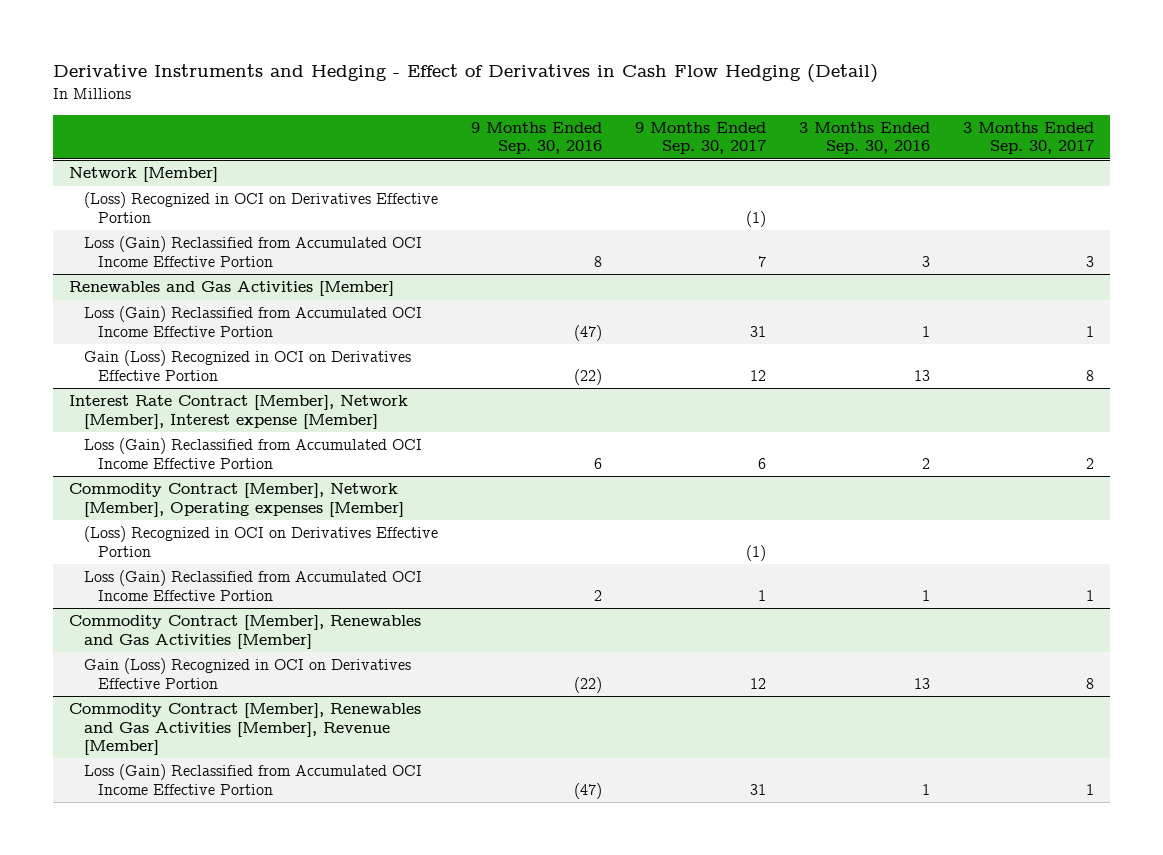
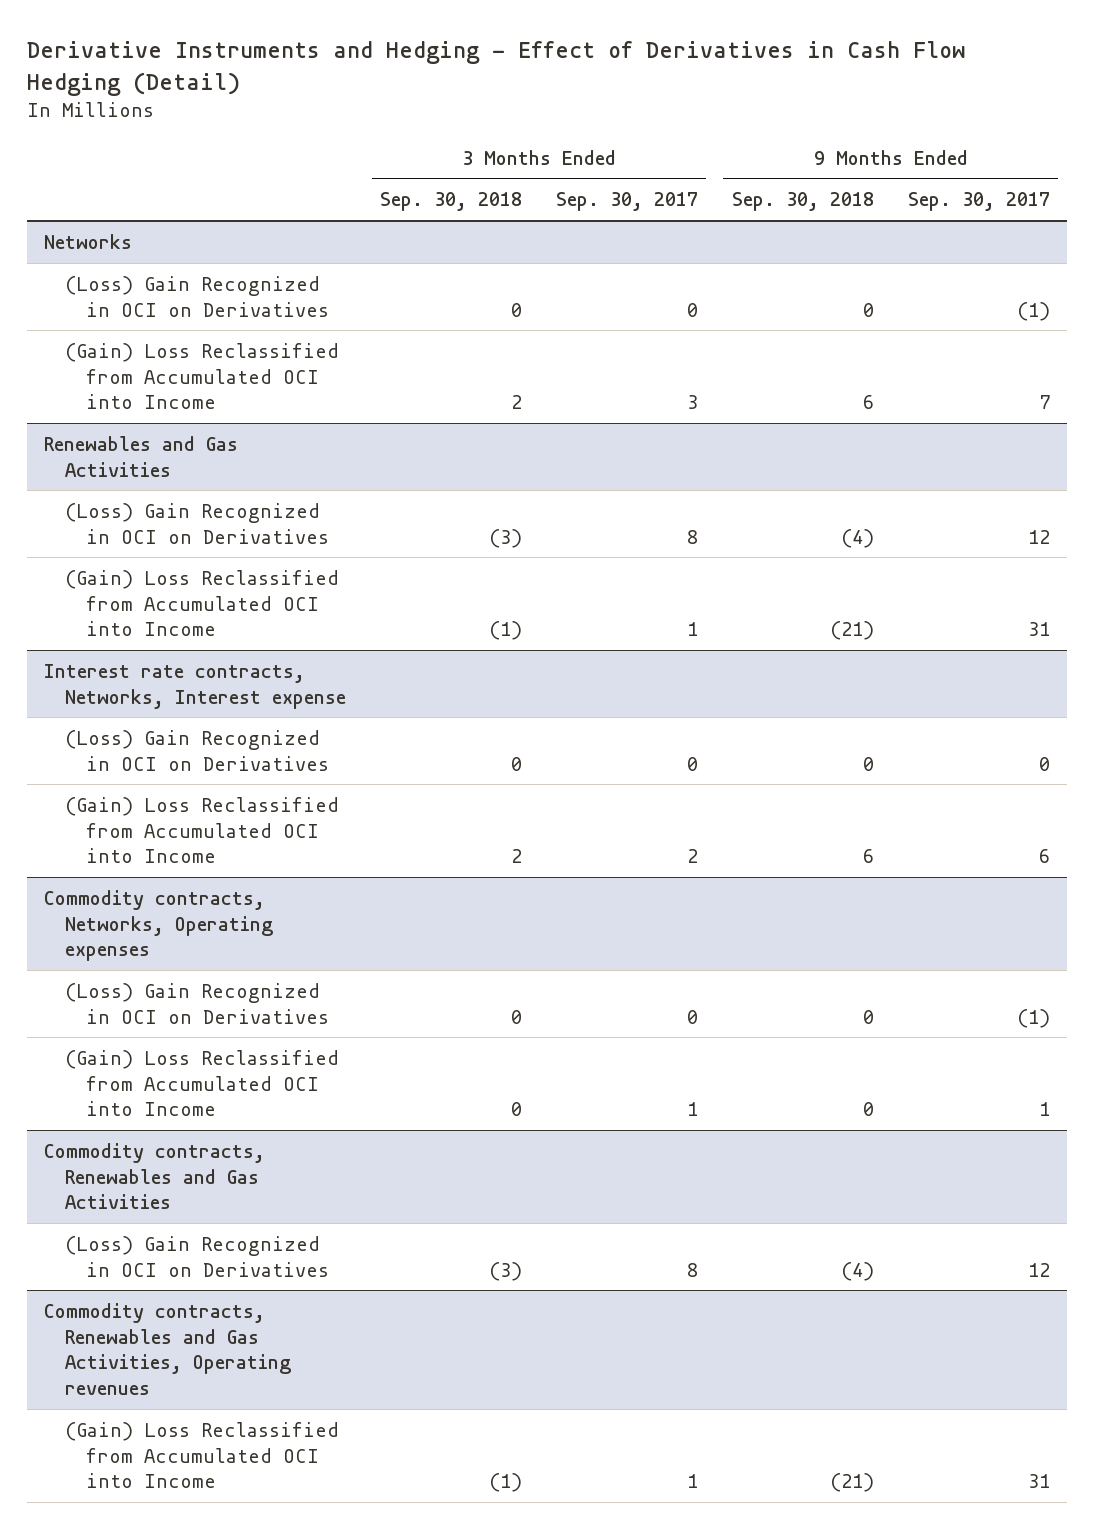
- | 9 Months Ended Sep. 30, 2016 | 9 Months Ended Sep. 30, 2017 | 3 Months Ended Sep. 30, 2016 | 3 Months Ended Sep. 30, 2017
+ | 3 Months Ended Sep. 30, 2018 | 3 Months Ended Sep. 30, 2017 | 9 Months Ended Sep. 30, 2018 | 9 Months Ended Sep. 30, 2017
- Network [Member]
- (Loss) Recognized in OCI on Derivatives Effective Portion | | (1) | |
- Loss (Gain) Reclassified from Accumulated OCI Income Effective Portion | 8 | 7 | 3 | 3
- Renewables and Gas Activities [Member]
- Loss (Gain) Reclassified from Accumulated OCI Income Effective Portion | (47) | 31 | 1 | 1
- Gain (Loss) Recognized in OCI on Derivatives Effective Portion | (22) | 12 | 13 | 8
- Interest Rate Contract [Member], Network [Member], Interest expense [Member]
- Loss (Gain) Reclassified from Accumulated OCI Income Effective Portion | 6 | 6 | 2 | 2
- Commodity Contract [Member], Network [Member], Operating expenses [Member]
- (Loss) Recognized in OCI on Derivatives Effective Portion | | (1) | |
- Loss (Gain) Reclassified from Accumulated OCI Income Effective Portion | 2 | 1 | 1 | 1
- Commodity Contract [Member], Renewables and Gas Activities [Member]
- Gain (Loss) Recognized in OCI on Derivatives Effective Portion | (22) | 12 | 13 | 8
- Commodity Contract [Member], Renewables and Gas Activities [Member], Revenue [Member]
- Loss (Gain) Reclassified from Accumulated OCI Income Effective Portion | (47) | 31 | 1 | 1
+ Networks
+ (Loss) Gain Recognized in OCI on Derivatives | 0 | 0 | 0 | (1)
+ (Gain) Loss Reclassified from Accumulated OCI into Income | 2 | 3 | 6 | 7
+ Renewables and Gas Activities
+ (Loss) Gain Recognized in OCI on Derivatives | (3) | 8 | (4) | 12
+ (Gain) Loss Reclassified from Accumulated OCI into Income | (1) | 1 | (21) | 31
+ Interest rate contracts, Networks, Interest expense
+ (Loss) Gain Recognized in OCI on Derivatives | 0 | 0 | 0 | 0
+ (Gain) Loss Reclassified from Accumulated OCI into Income | 2 | 2 | 6 | 6
+ Commodity contracts, Networks, Operating expenses
+ (Loss) Gain Recognized in OCI on Derivatives | 0 | 0 | 0 | (1)
+ (Gain) Loss Reclassified from Accumulated OCI into Income | 0 | 1 | 0 | 1
+ Commodity contracts, Renewables and Gas Activities
+ (Loss) Gain Recognized in OCI on Derivatives | (3) | 8 | (4) | 12
+ Commodity contracts, Renewables and Gas Activities, Operating revenues
+ (Gain) Loss Reclassified from Accumulated OCI into Income | (1) | 1 | (21) | 31

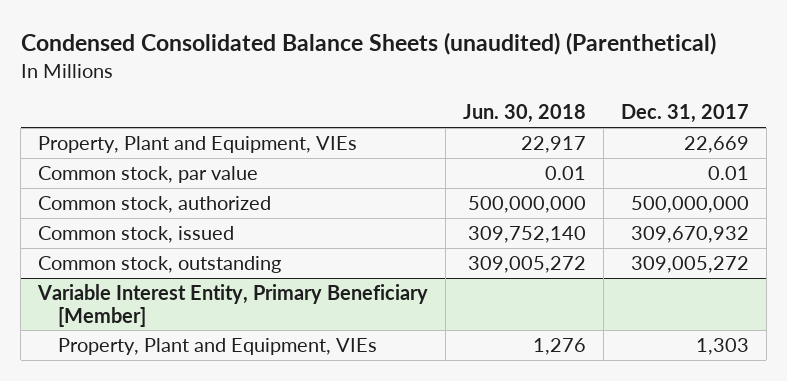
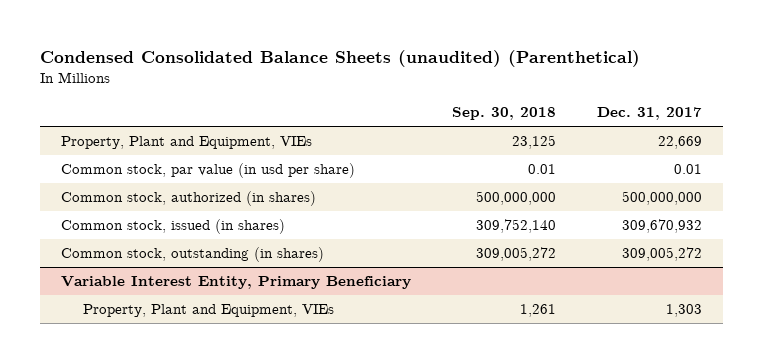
- | Jun. 30, 2018 | Dec. 31, 2017
+ | Sep. 30, 2018 | Dec. 31, 2017
- Common stock, par value | 0.01 | 0.01
- Common stock, authorized | 500,000,000 | 500,000,000
- Common stock, issued | 309,752,140 | 309,670,932
- Common stock, outstanding | 309,005,272 | 309,005,272
- Variable Interest Entity, Primary Beneficiary [Member]
+ Common stock, par value (in usd per share) | 0.01 | 0.01
+ Common stock, authorized (in shares) | 500,000,000 | 500,000,000
+ Common stock, issued (in shares) | 309,752,140 | 309,670,932
+ Common stock, outstanding (in shares) | 309,005,272 | 309,005,272
+ Variable Interest Entity, Primary Beneficiary

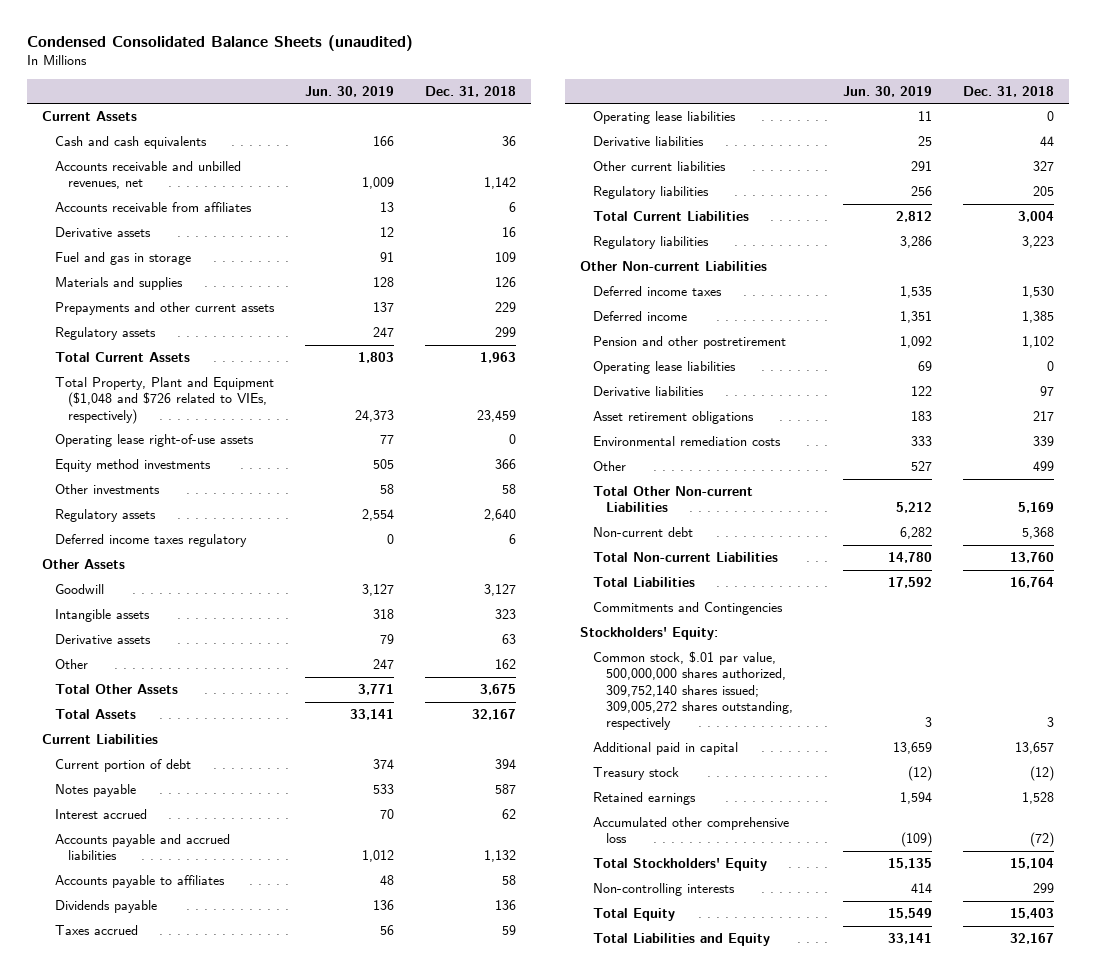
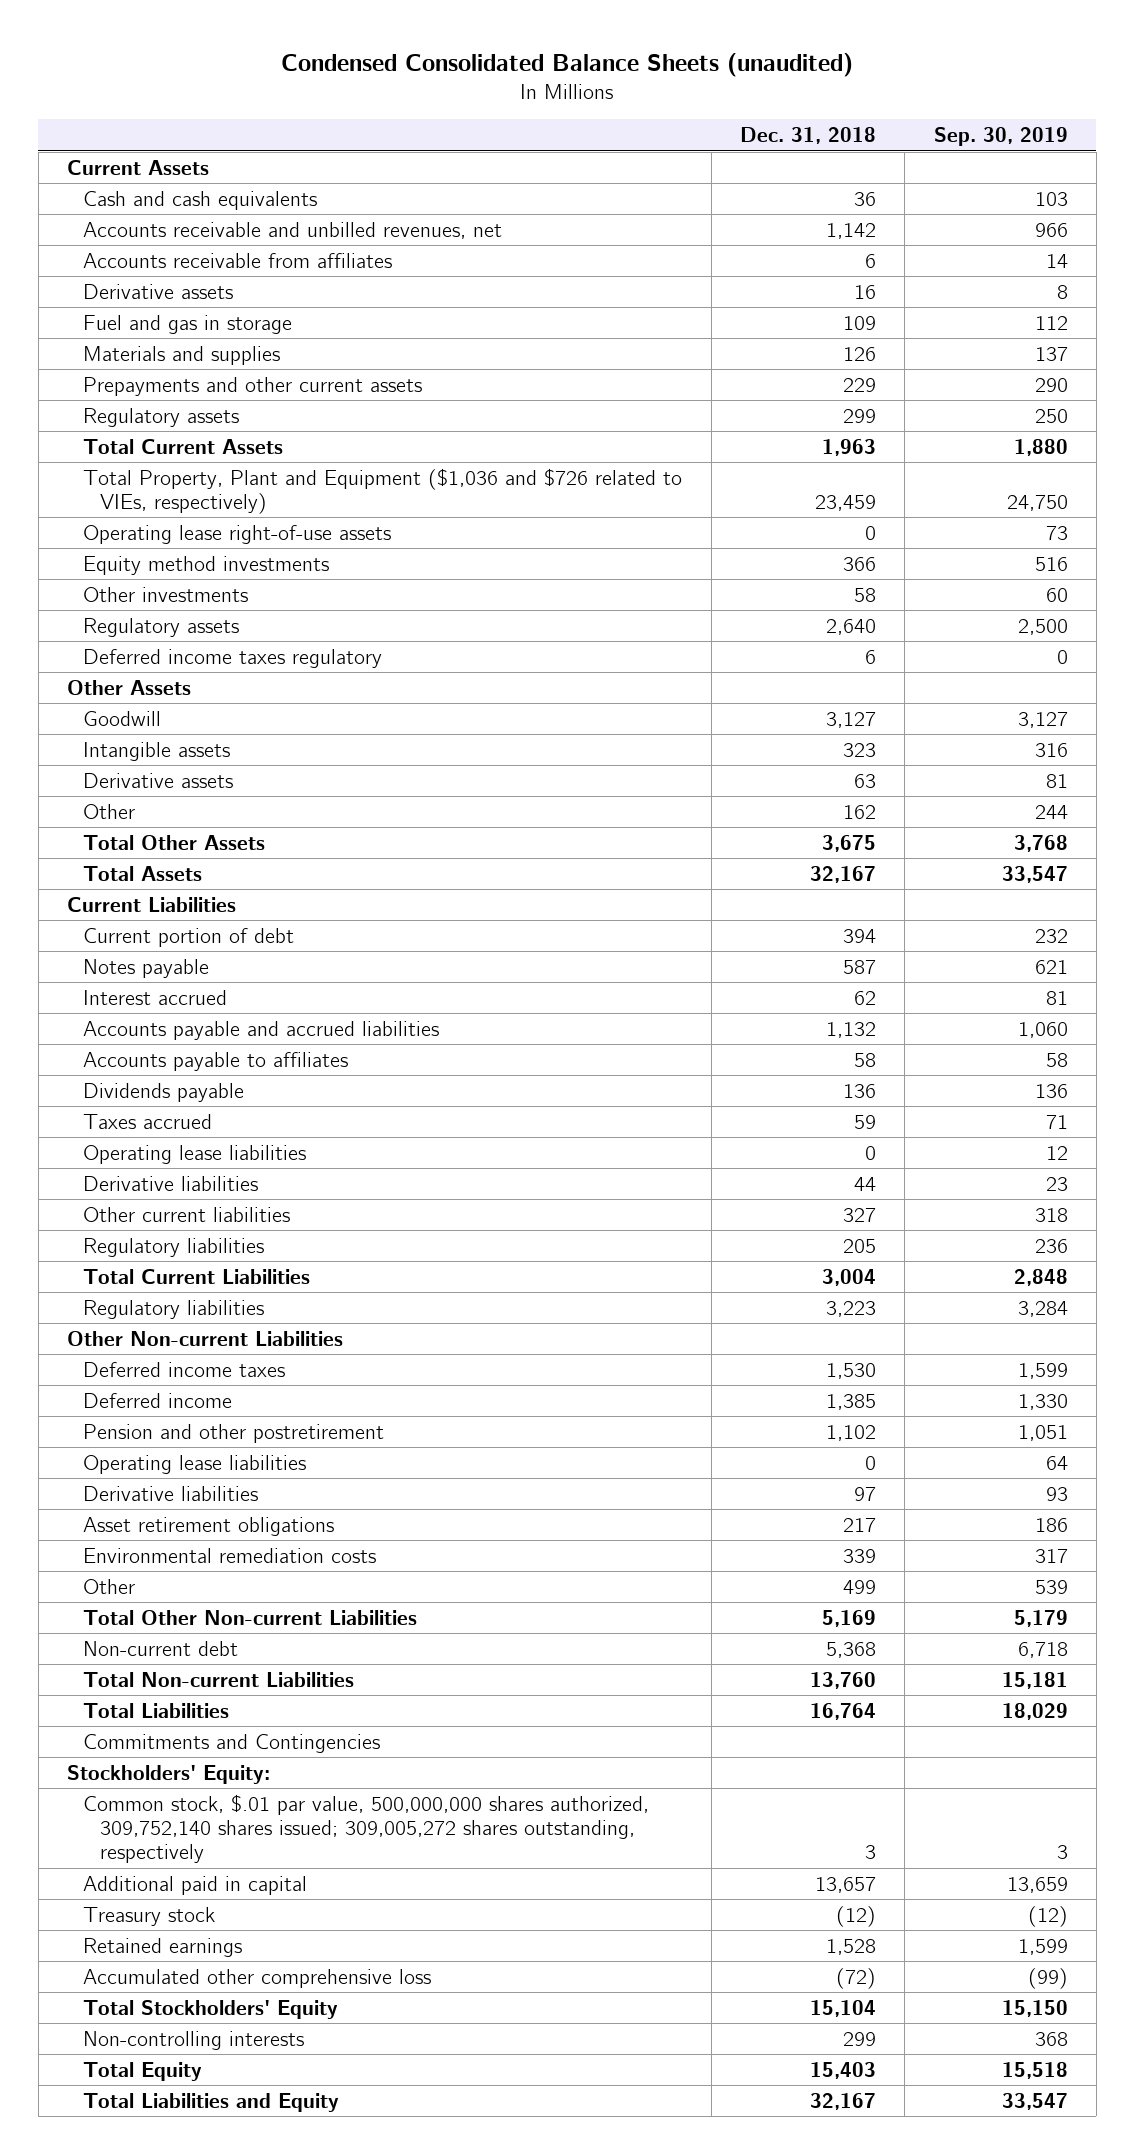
- | Jun. 30, 2019 | Dec. 31, 2018
+ | Dec. 31, 2018 | Sep. 30, 2019
- Total Property, Plant and Equipment ($1,048 and $726 related to VIEs, respectively) | 24,373 | 23,459
+ Total Property, Plant and Equipment ($1,036 and $726 related to VIEs, respectively) | 23,459 | 24,750

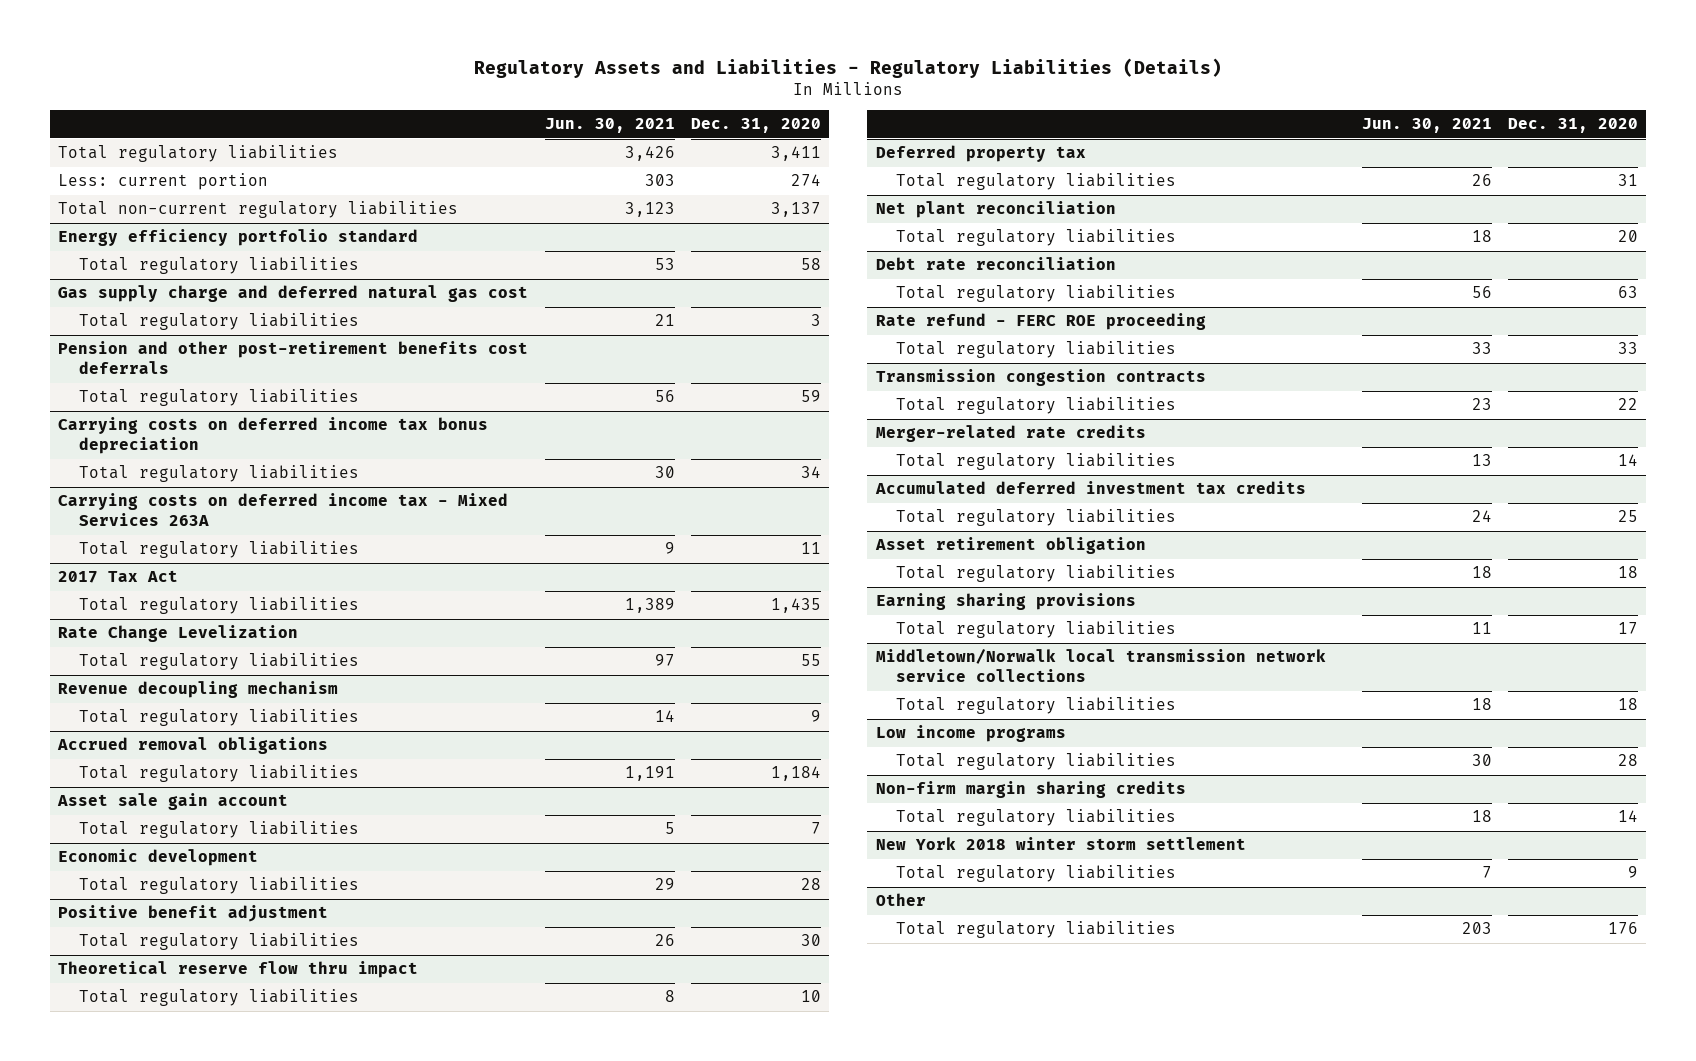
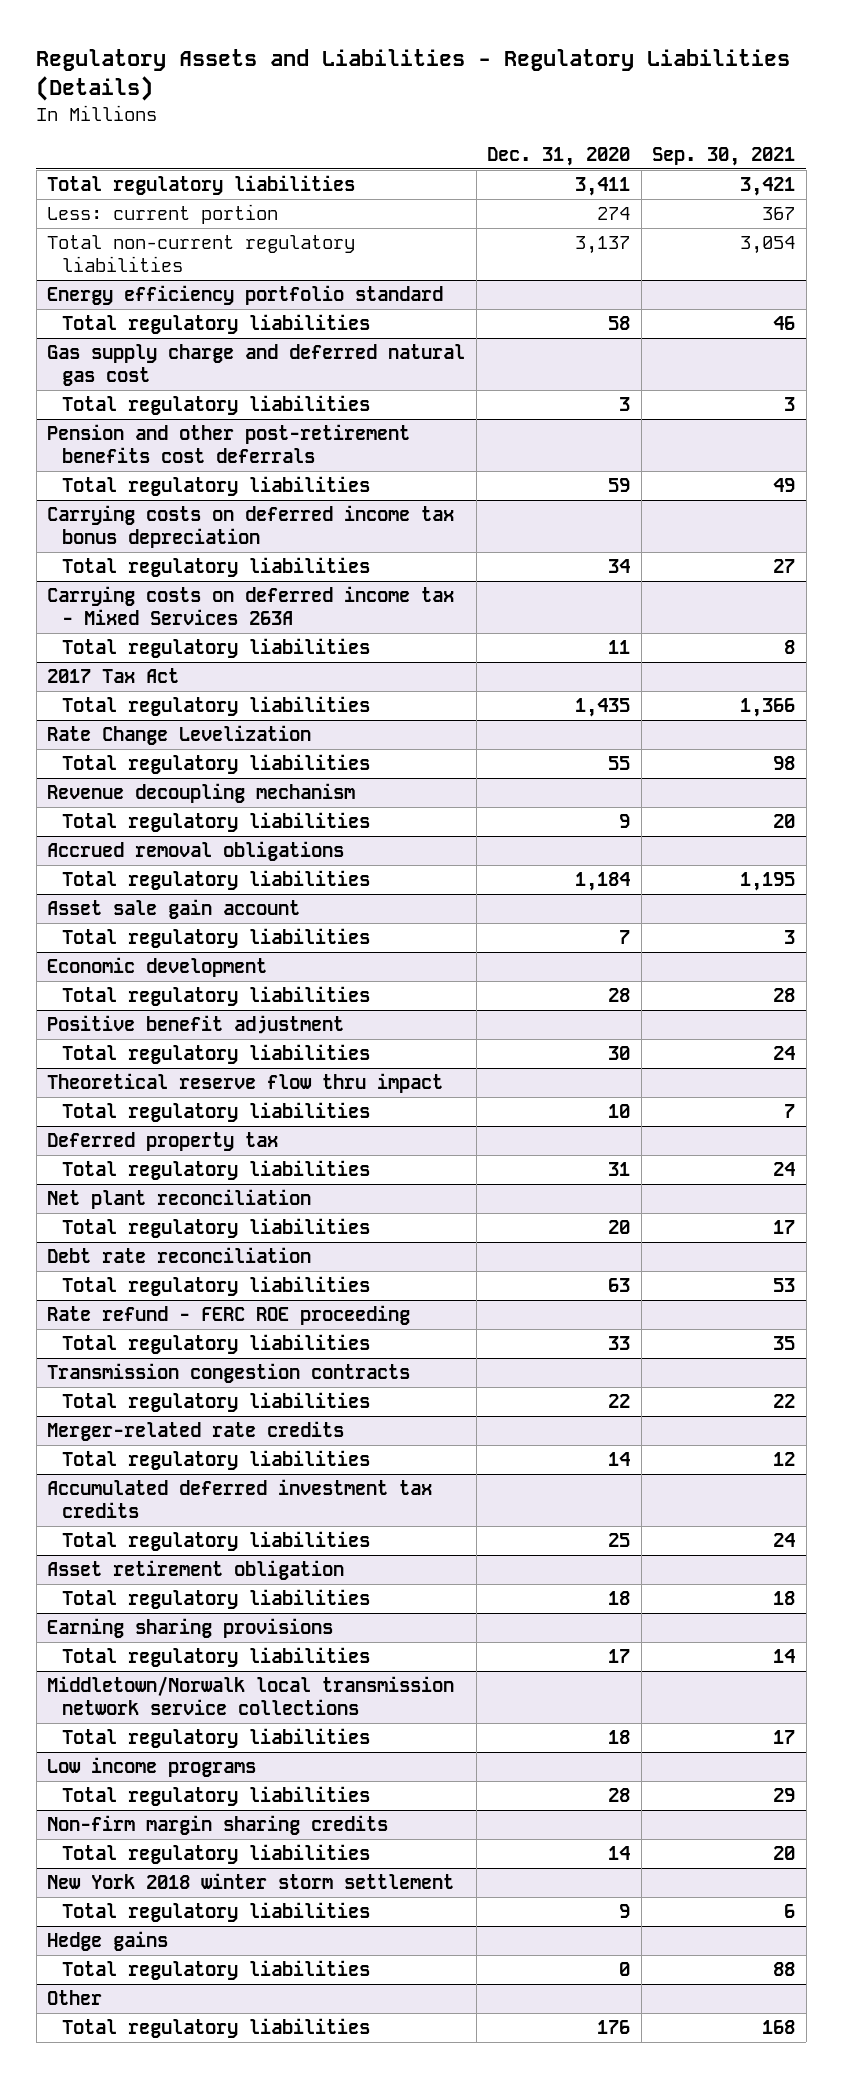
- | Jun. 30, 2021 | Dec. 31, 2020
+ | Dec. 31, 2020 | Sep. 30, 2021
+ Hedge gains
+ Total regulatory liabilities | 0 | 88

